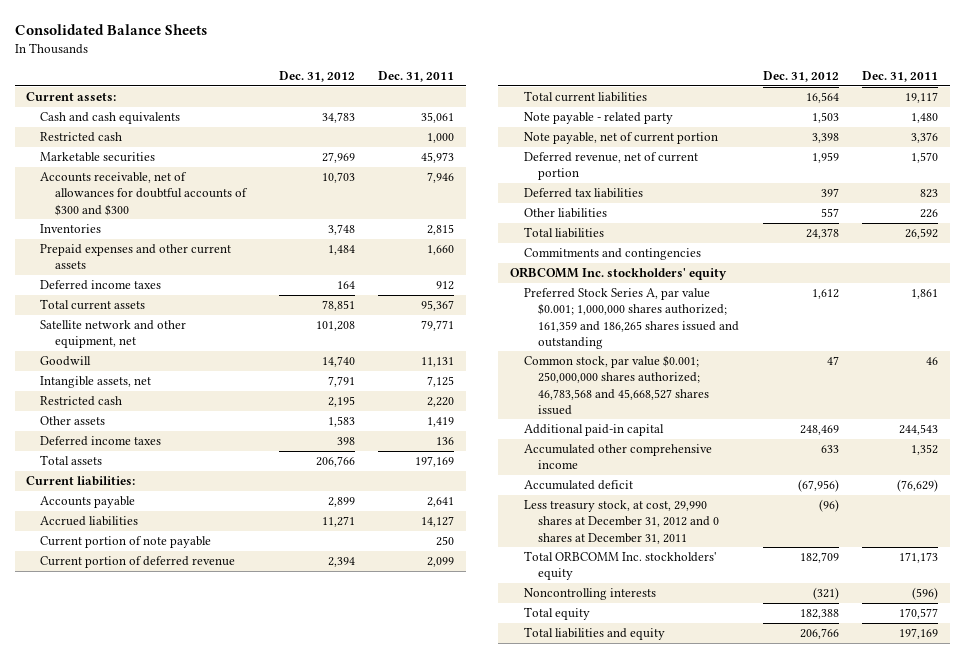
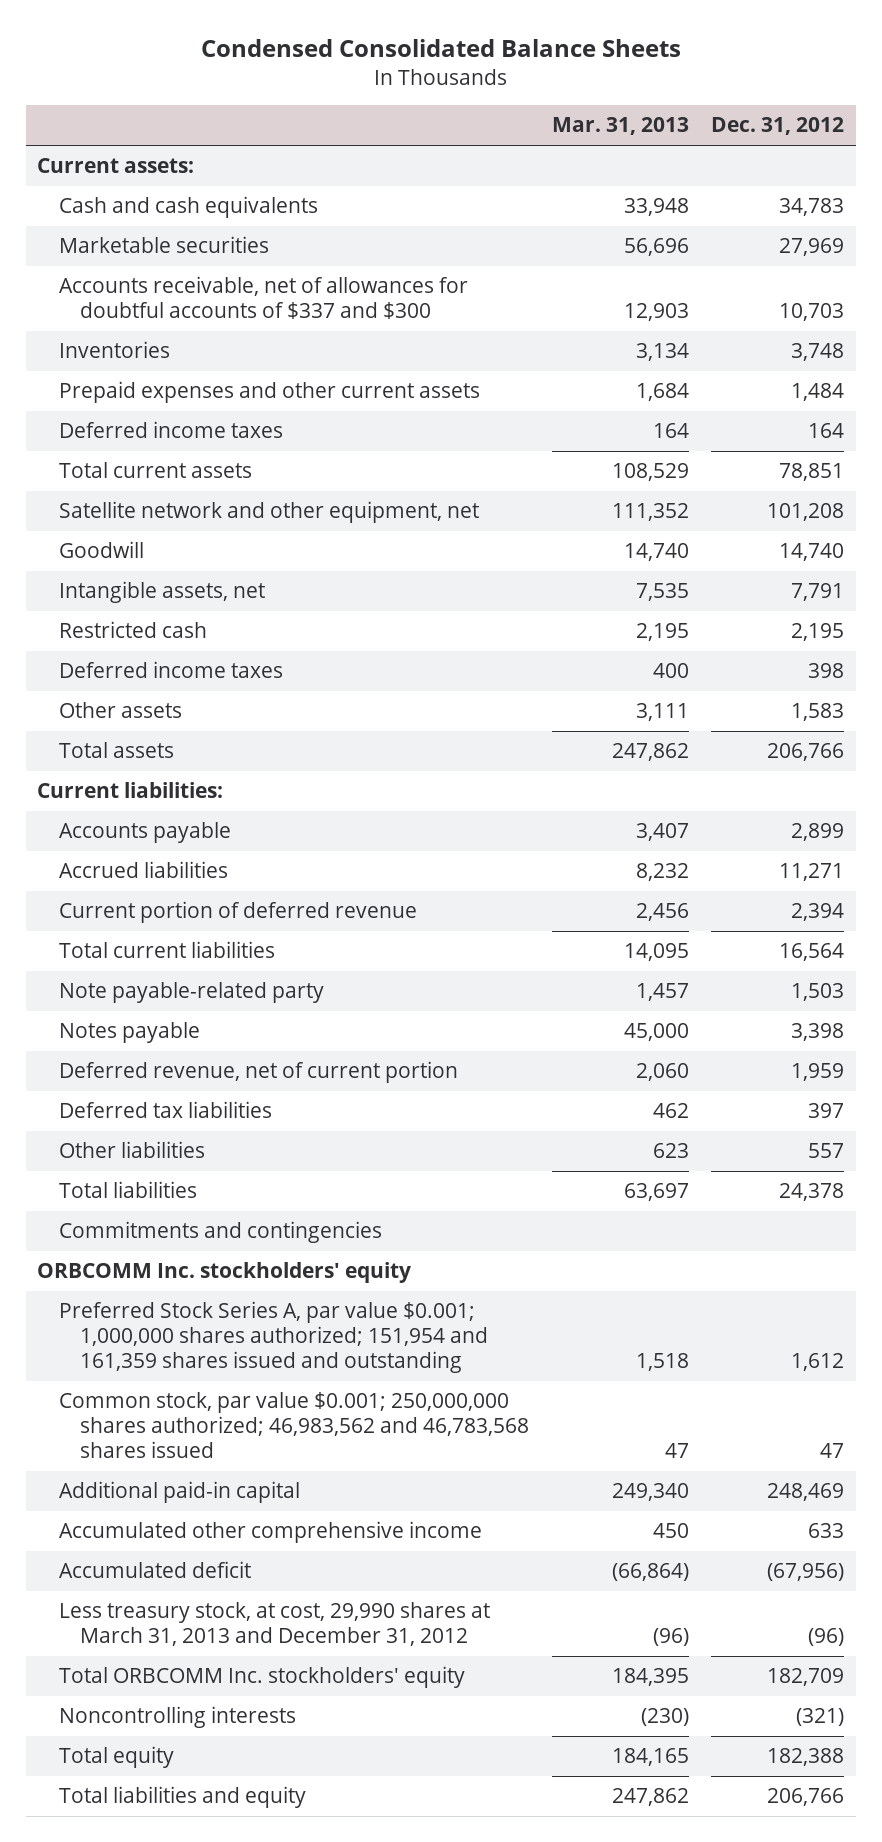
- Consolidated Balance Sheets
+ Condensed Consolidated Balance Sheets
- | Dec. 31, 2012 | Dec. 31, 2011
+ | Mar. 31, 2013 | Dec. 31, 2012
- Restricted cash | | 1,000
- Accounts receivable, net of allowances for doubtful accounts of $300 and $300 | 10,703 | 7,946
+ Accounts receivable, net of allowances for doubtful accounts of $337 and $300 | 12,903 | 10,703
moved down: Other assets | 3,111 | 1,583
- Current portion of note payable | | 250
- Note payable - related party | 1,503 | 1,480
- Note payable, net of current portion | 3,398 | 3,376
+ Note payable-related party | 1,457 | 1,503
+ Notes payable | 45,000 | 3,398
- Preferred Stock Series A, par value $0.001; 1,000,000 shares authorized; 161,359 and 186,265 shares issued and outstanding | 1,612 | 1,861
- Common stock, par value $0.001; 250,000,000 shares authorized; 46,783,568 and 45,668,527 shares issued | 47 | 46
+ Preferred Stock Series A, par value $0.001; 1,000,000 shares authorized; 151,954 and 161,359 shares issued and outstanding | 1,518 | 1,612
+ Common stock, par value $0.001; 250,000,000 shares authorized; 46,983,562 and 46,783,568 shares issued | 47 | 47
- Less treasury stock, at cost, 29,990 shares at December 31, 2012 and 0 shares at December 31, 2011 | (96) |
+ Less treasury stock, at cost, 29,990 shares at March 31, 2013 and December 31, 2012 | (96) | (96)

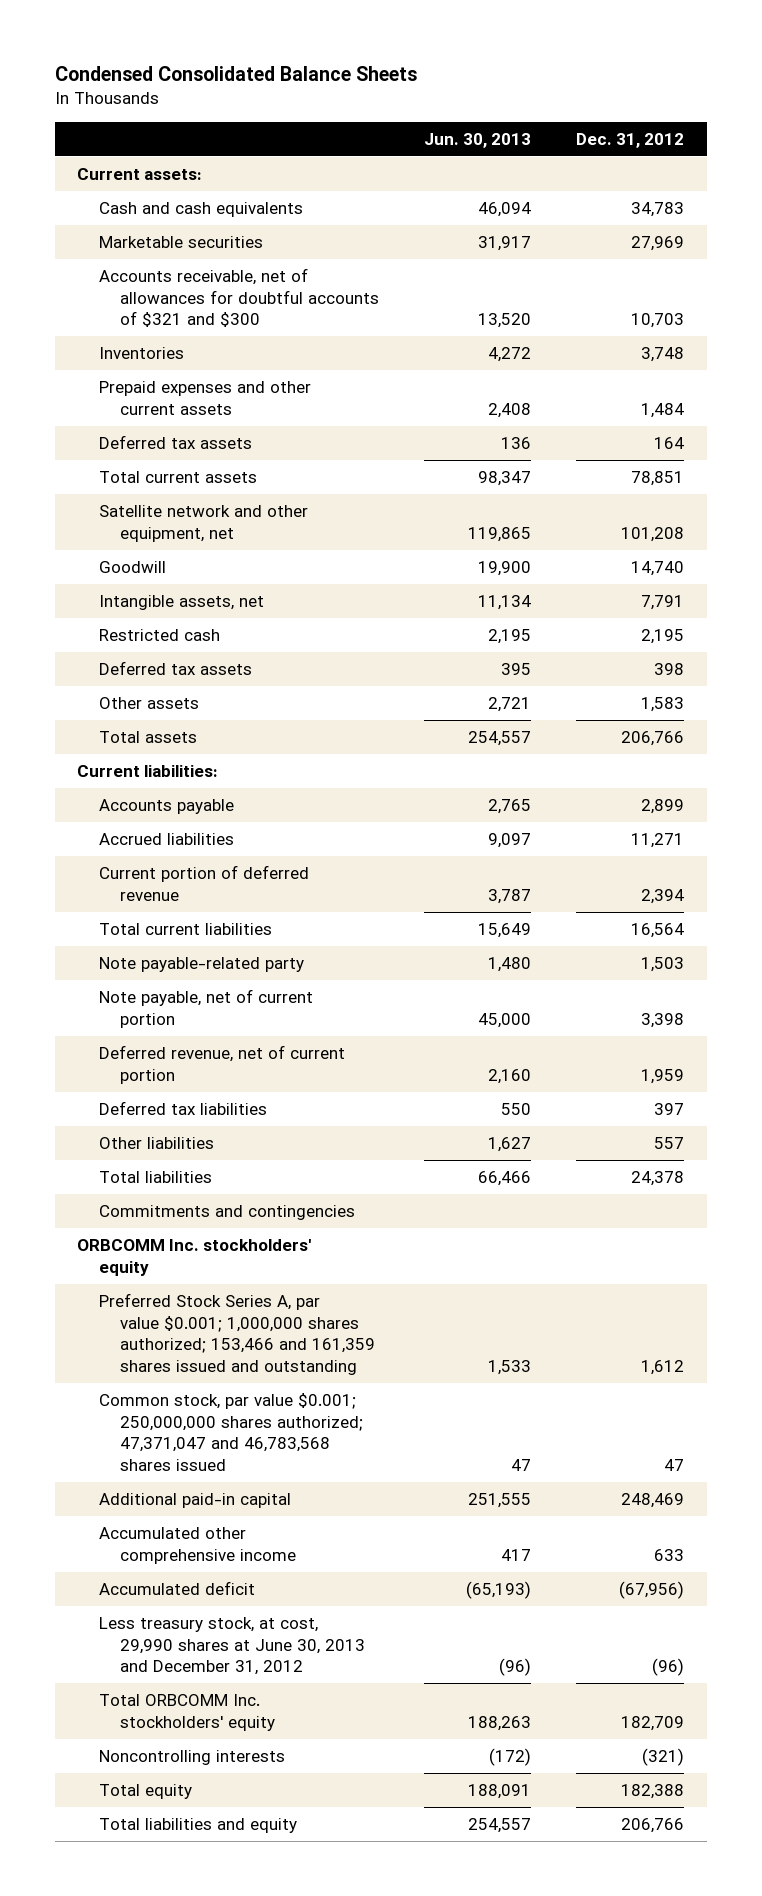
- | Mar. 31, 2013 | Dec. 31, 2012
+ | Jun. 30, 2013 | Dec. 31, 2012
- Accounts receivable, net of allowances for doubtful accounts of $337 and $300 | 12,903 | 10,703
+ Accounts receivable, net of allowances for doubtful accounts of $321 and $300 | 13,520 | 10,703
- Deferred income taxes | 164 | 164
+ Deferred tax assets | 136 | 164
- Deferred income taxes | 400 | 398
+ Deferred tax assets | 395 | 398
- Notes payable | 45,000 | 3,398
+ Note payable, net of current portion | 45,000 | 3,398
- Preferred Stock Series A, par value $0.001; 1,000,000 shares authorized; 151,954 and 161,359 shares issued and outstanding | 1,518 | 1,612
- Common stock, par value $0.001; 250,000,000 shares authorized; 46,983,562 and 46,783,568 shares issued | 47 | 47
+ Preferred Stock Series A, par value $0.001; 1,000,000 shares authorized; 153,466 and 161,359 shares issued and outstanding | 1,533 | 1,612
+ Common stock, par value $0.001; 250,000,000 shares authorized; 47,371,047 and 46,783,568 shares issued | 47 | 47
- Less treasury stock, at cost, 29,990 shares at March 31, 2013 and December 31, 2012 | (96) | (96)
+ Less treasury stock, at cost, 29,990 shares at June 30, 2013 and December 31, 2012 | (96) | (96)

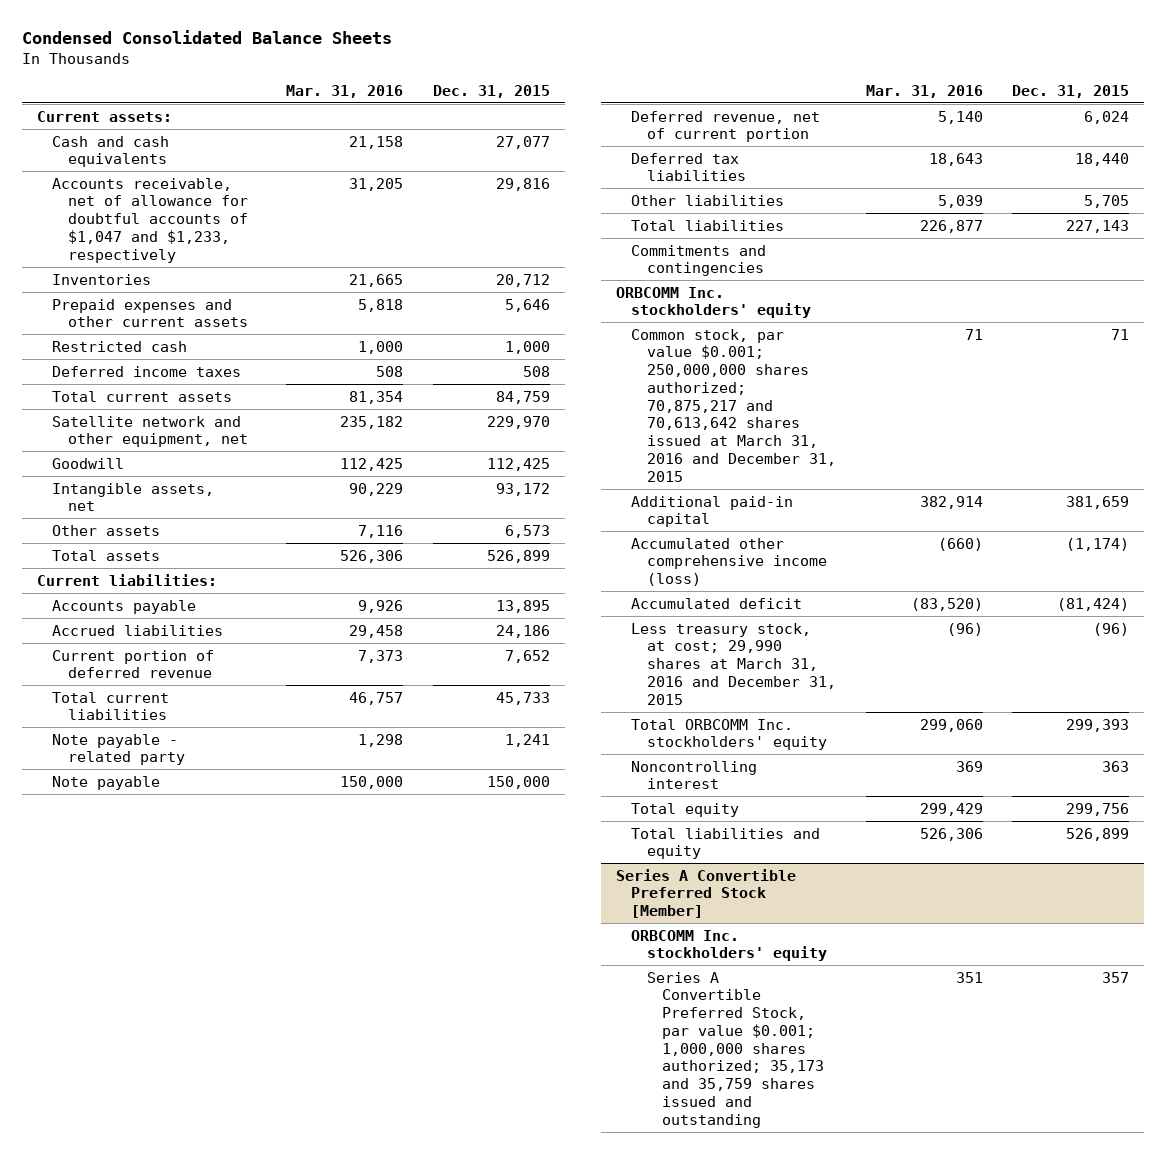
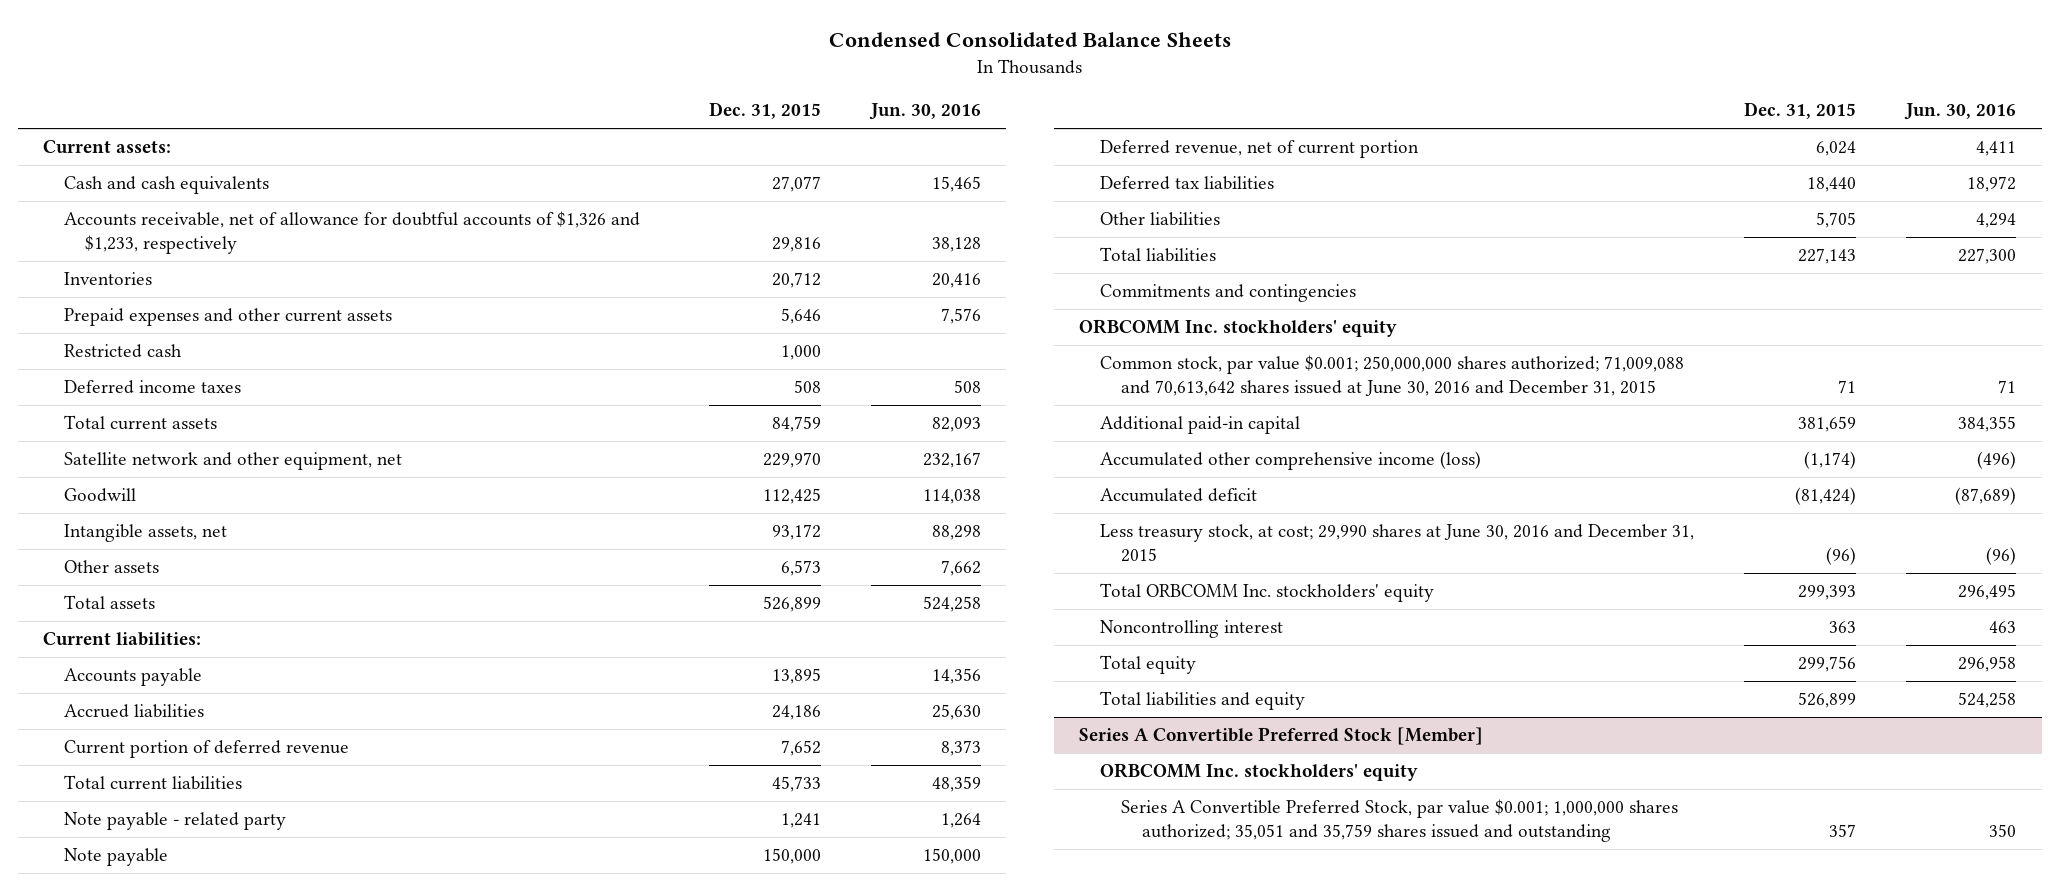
- | Mar. 31, 2016 | Dec. 31, 2015
+ | Dec. 31, 2015 | Jun. 30, 2016
- Accounts receivable, net of allowance for doubtful accounts of $1,047 and $1,233, respectively | 31,205 | 29,816
+ Accounts receivable, net of allowance for doubtful accounts of $1,326 and $1,233, respectively | 29,816 | 38,128
- Common stock, par value $0.001; 250,000,000 shares authorized; 70,875,217 and 70,613,642 shares issued at March 31, 2016 and December 31, 2015 | 71 | 71
+ Common stock, par value $0.001; 250,000,000 shares authorized; 71,009,088 and 70,613,642 shares issued at June 30, 2016 and December 31, 2015 | 71 | 71
- Less treasury stock, at cost; 29,990 shares at March 31, 2016 and December 31, 2015 | (96) | (96)
+ Less treasury stock, at cost; 29,990 shares at June 30, 2016 and December 31, 2015 | (96) | (96)
@ Series A Convertible Preferred Stock [Member]
- Series A Convertible Preferred Stock, par value $0.001; 1,000,000 shares authorized; 35,173 and 35,759 shares issued and outstanding | 351 | 357
+ Series A Convertible Preferred Stock, par value $0.001; 1,000,000 shares authorized; 35,051 and 35,759 shares issued and outstanding | 357 | 350

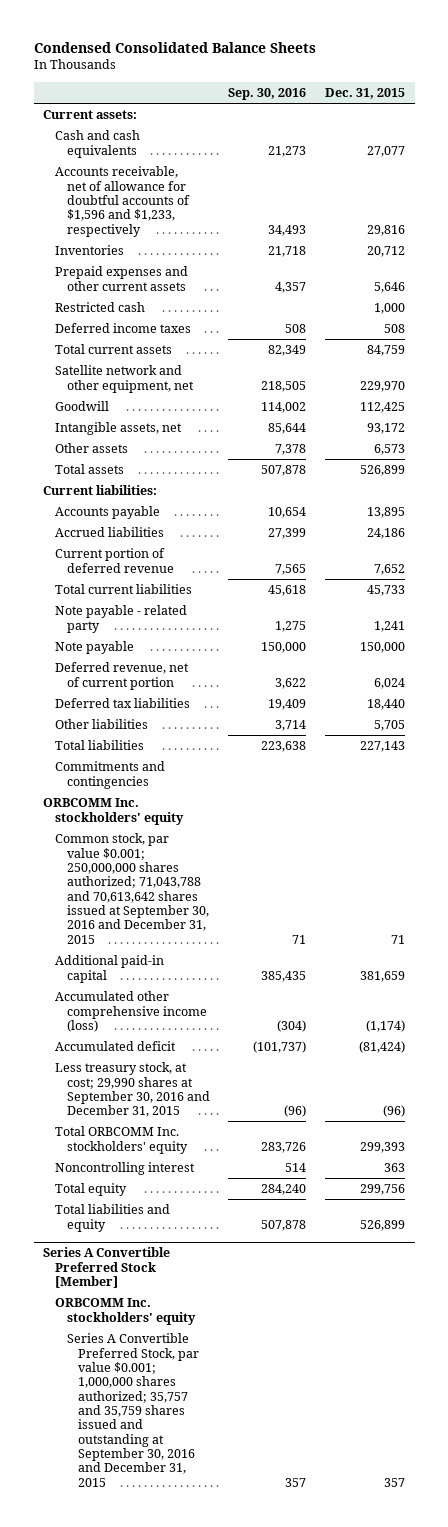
- | Dec. 31, 2015 | Jun. 30, 2016
+ | Sep. 30, 2016 | Dec. 31, 2015
- Accounts receivable, net of allowance for doubtful accounts of $1,326 and $1,233, respectively | 29,816 | 38,128
+ Accounts receivable, net of allowance for doubtful accounts of $1,596 and $1,233, respectively | 34,493 | 29,816
- Common stock, par value $0.001; 250,000,000 shares authorized; 71,009,088 and 70,613,642 shares issued at June 30, 2016 and December 31, 2015 | 71 | 71
+ Common stock, par value $0.001; 250,000,000 shares authorized; 71,043,788 and 70,613,642 shares issued at September 30, 2016 and December 31, 2015 | 71 | 71
- Less treasury stock, at cost; 29,990 shares at June 30, 2016 and December 31, 2015 | (96) | (96)
+ Less treasury stock, at cost; 29,990 shares at September 30, 2016 and December 31, 2015 | (96) | (96)
@ Series A Convertible Preferred Stock [Member]
- Series A Convertible Preferred Stock, par value $0.001; 1,000,000 shares authorized; 35,051 and 35,759 shares issued and outstanding | 357 | 350
+ Series A Convertible Preferred Stock, par value $0.001; 1,000,000 shares authorized; 35,757 and 35,759 shares issued and outstanding at September 30, 2016 and December 31, 2015 | 357 | 357

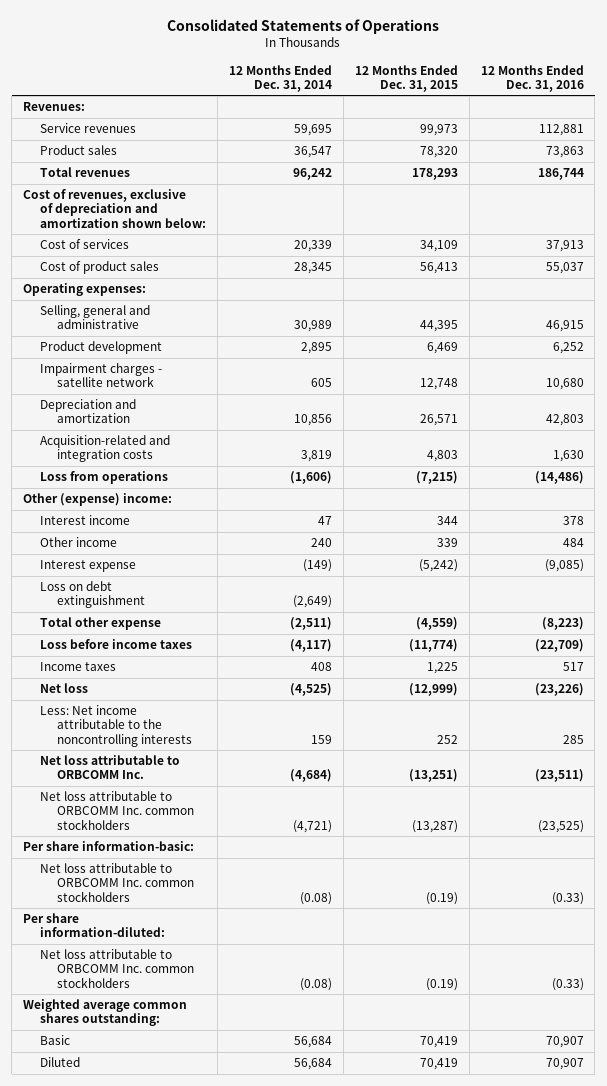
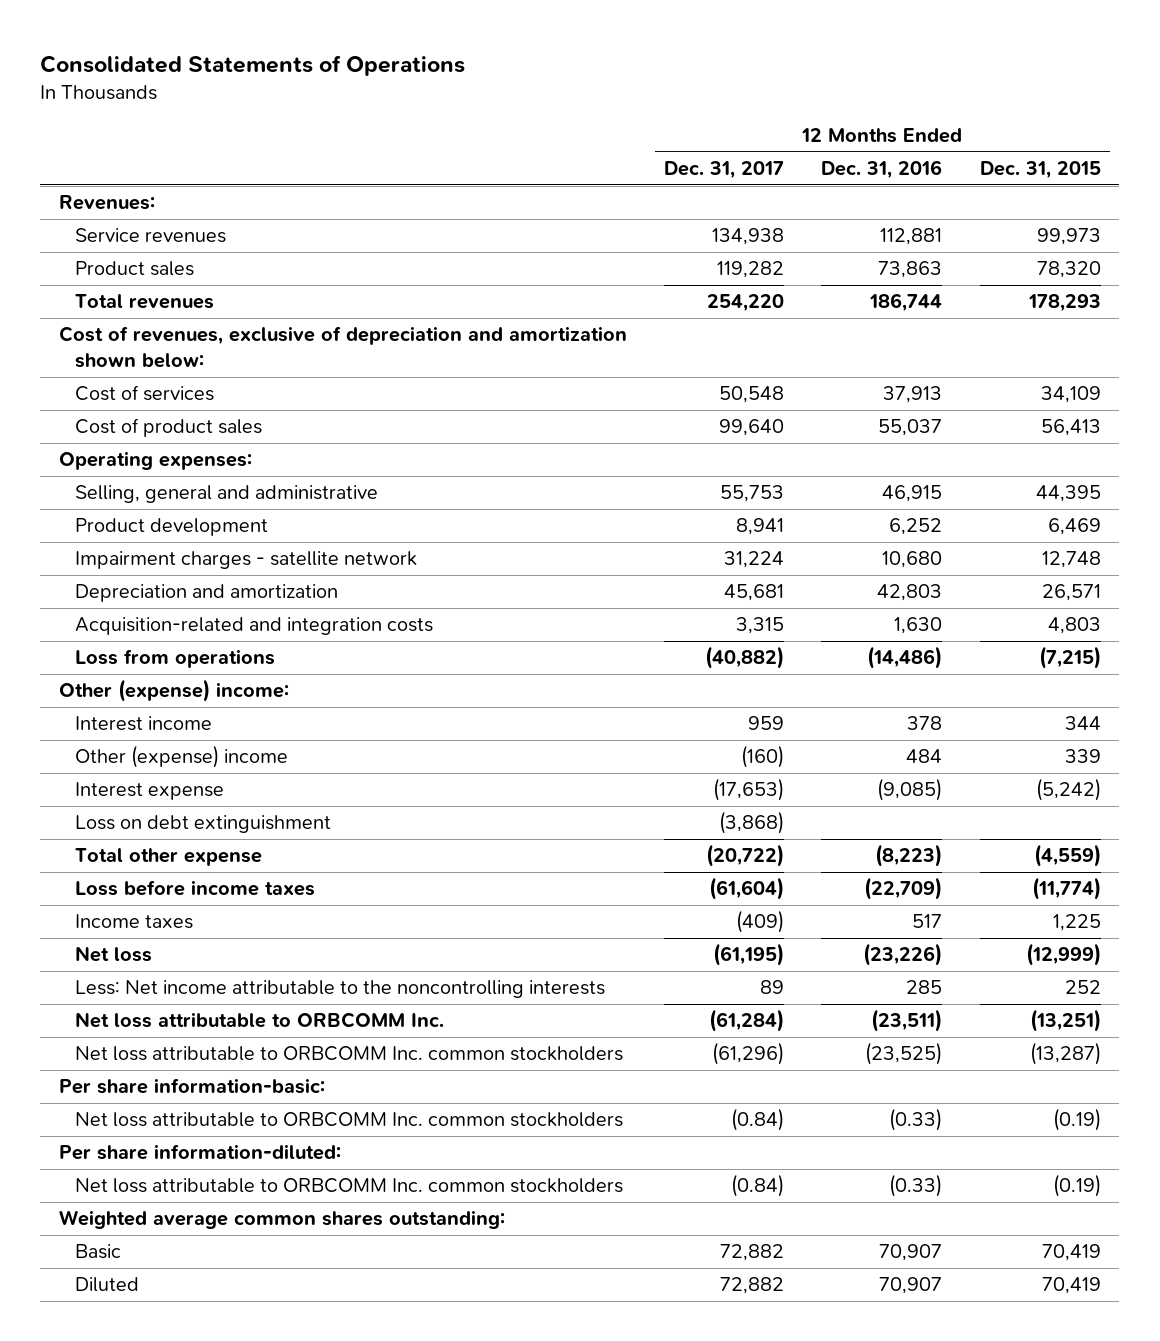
- | 12 Months Ended Dec. 31, 2014 | 12 Months Ended Dec. 31, 2015 | 12 Months Ended Dec. 31, 2016
+ | 12 Months Ended Dec. 31, 2017 | 12 Months Ended Dec. 31, 2016 | 12 Months Ended Dec. 31, 2015
- Other income | 240 | 339 | 484
+ Other (expense) income | (160) | 484 | 339

